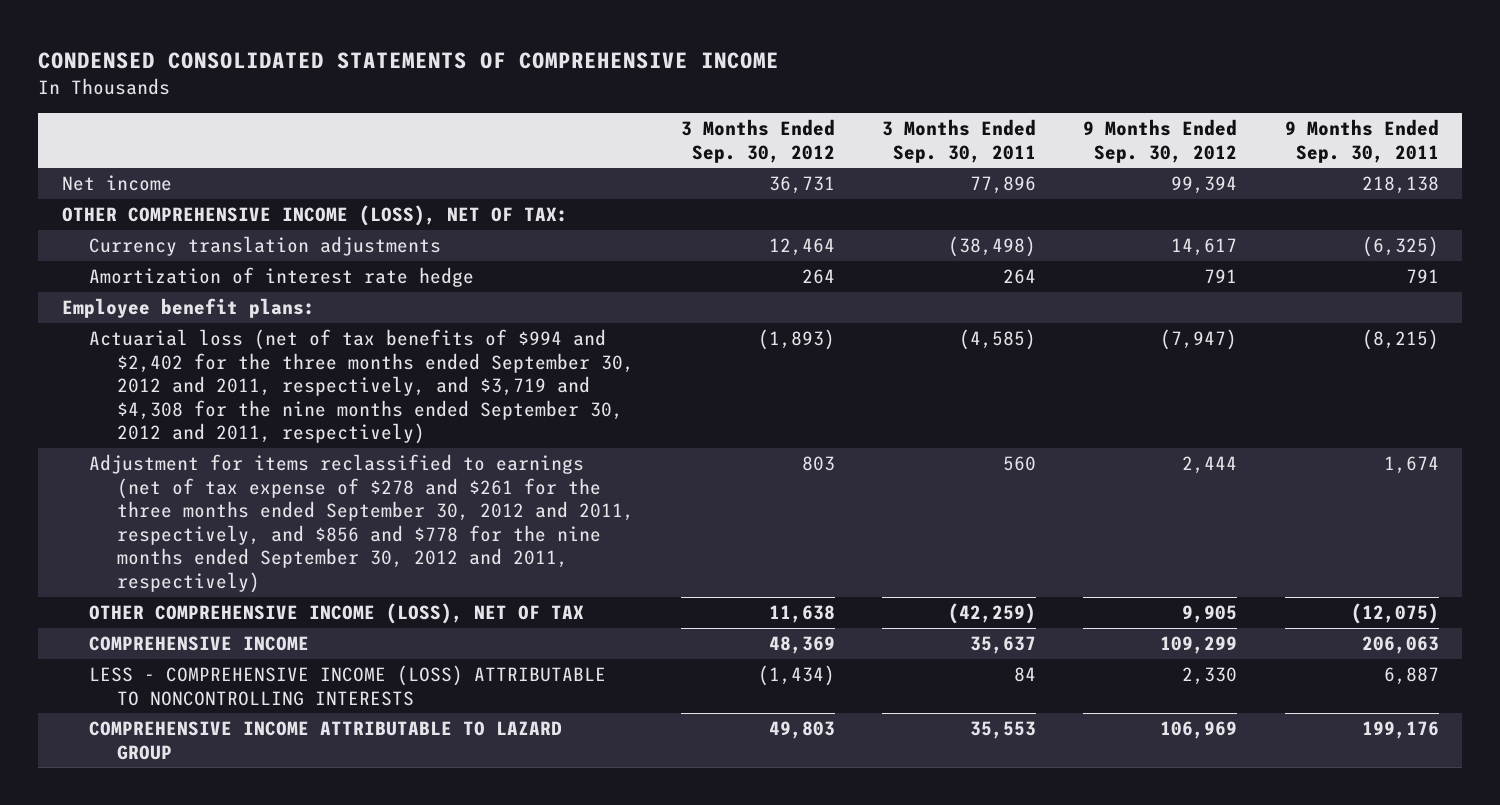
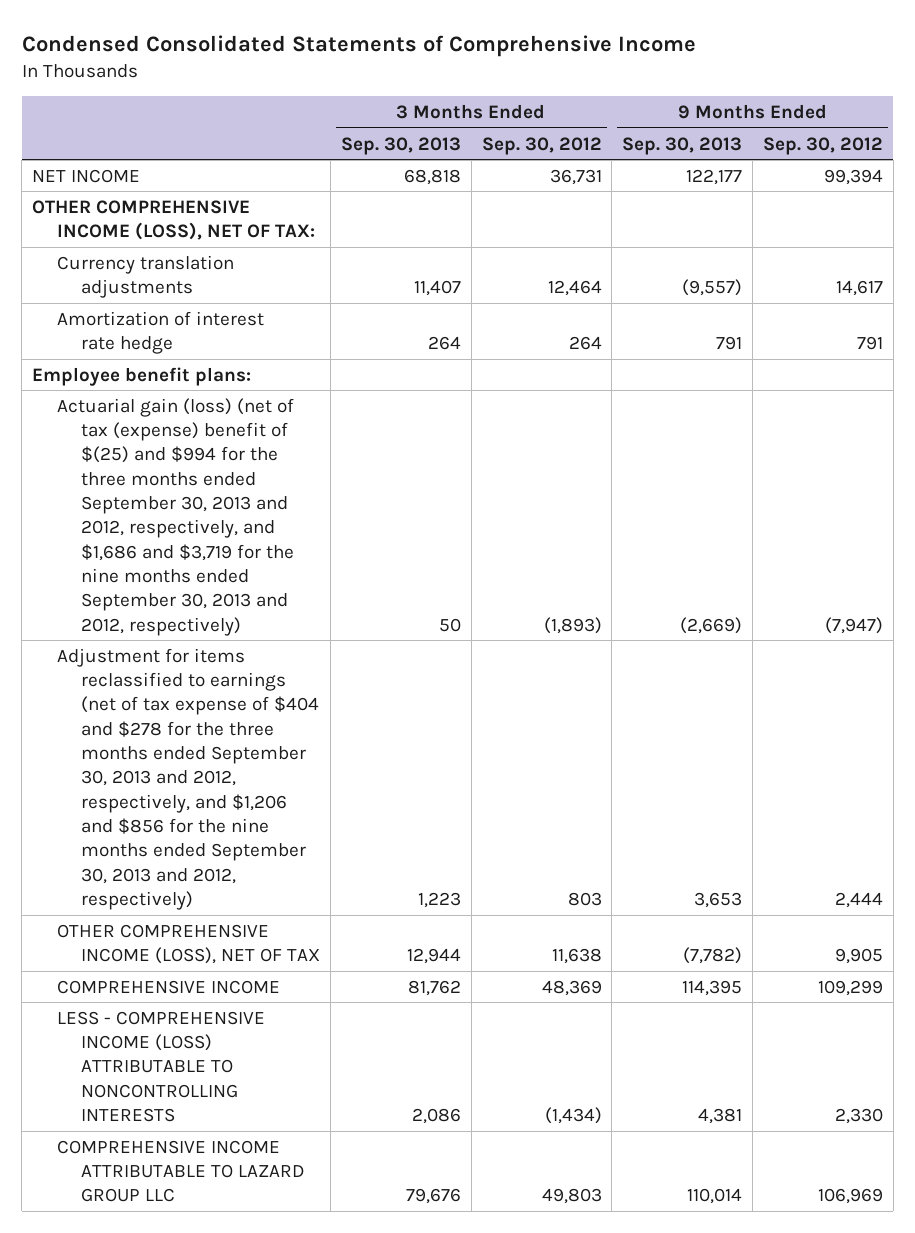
- CONDENSED CONSOLIDATED STATEMENTS OF COMPREHENSIVE INCOME
+ Condensed Consolidated Statements of Comprehensive Income
- | 3 Months Ended Sep. 30, 2012 | 3 Months Ended Sep. 30, 2011 | 9 Months Ended Sep. 30, 2012 | 9 Months Ended Sep. 30, 2011
+ | 3 Months Ended Sep. 30, 2013 | 3 Months Ended Sep. 30, 2012 | 9 Months Ended Sep. 30, 2013 | 9 Months Ended Sep. 30, 2012
- Net income | 36,731 | 77,896 | 99,394 | 218,138
+ NET INCOME | 68,818 | 36,731 | 122,177 | 99,394
- Actuarial loss (net of tax benefits of $994 and $2,402 for the three months ended September 30, 2012 and 2011, respectively, and $3,719 and $4,308 for the nine months ended September 30, 2012 and 2011, respectively) | (1,893) | (4,585) | (7,947) | (8,215)
- Adjustment for items reclassified to earnings (net of tax expense of $278 and $261 for the three months ended September 30, 2012 and 2011, respectively, and $856 and $778 for the nine months ended September 30, 2012 and 2011, respectively) | 803 | 560 | 2,444 | 1,674
+ Actuarial gain (loss) (net of tax (expense) benefit of $(25) and $994 for the three months ended September 30, 2013 and 2012, respectively, and $1,686 and $3,719 for the nine months ended September 30, 2013 and 2012, respectively) | 50 | (1,893) | (2,669) | (7,947)
+ Adjustment for items reclassified to earnings (net of tax expense of $404 and $278 for the three months ended September 30, 2013 and 2012, respectively, and $1,206 and $856 for the nine months ended September 30, 2013 and 2012, respectively) | 1,223 | 803 | 3,653 | 2,444
- COMPREHENSIVE INCOME ATTRIBUTABLE TO LAZARD GROUP | 49,803 | 35,553 | 106,969 | 199,176
+ COMPREHENSIVE INCOME ATTRIBUTABLE TO LAZARD GROUP LLC | 79,676 | 49,803 | 110,014 | 106,969

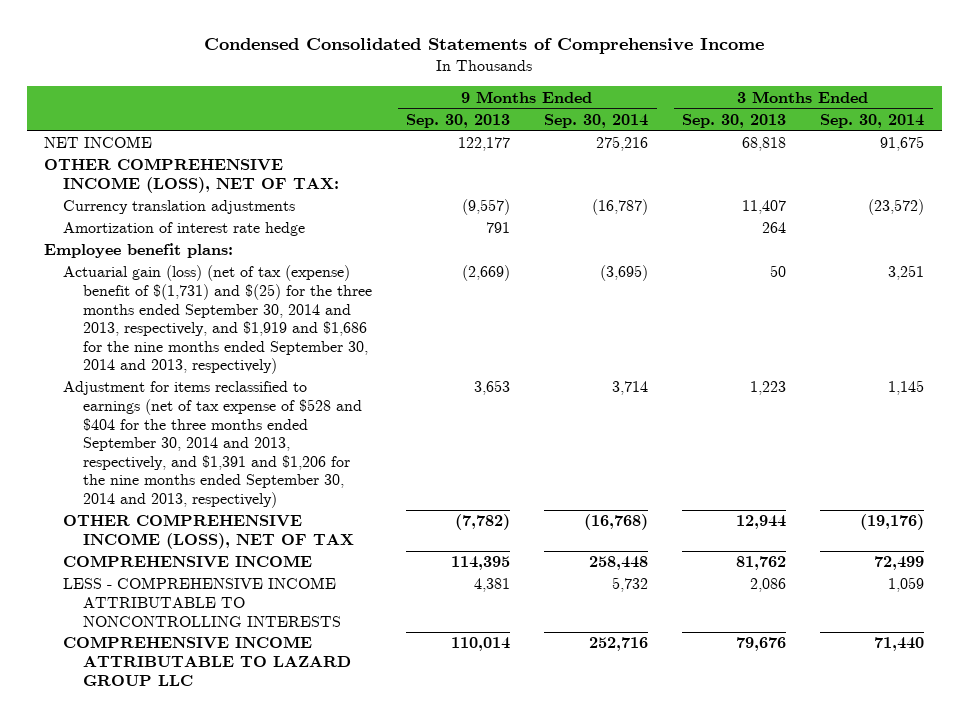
- | 3 Months Ended Sep. 30, 2013 | 3 Months Ended Sep. 30, 2012 | 9 Months Ended Sep. 30, 2013 | 9 Months Ended Sep. 30, 2012
+ | 9 Months Ended Sep. 30, 2013 | 9 Months Ended Sep. 30, 2014 | 3 Months Ended Sep. 30, 2013 | 3 Months Ended Sep. 30, 2014
- Actuarial gain (loss) (net of tax (expense) benefit of $(25) and $994 for the three months ended September 30, 2013 and 2012, respectively, and $1,686 and $3,719 for the nine months ended September 30, 2013 and 2012, respectively) | 50 | (1,893) | (2,669) | (7,947)
- Adjustment for items reclassified to earnings (net of tax expense of $404 and $278 for the three months ended September 30, 2013 and 2012, respectively, and $1,206 and $856 for the nine months ended September 30, 2013 and 2012, respectively) | 1,223 | 803 | 3,653 | 2,444
+ Actuarial gain (loss) (net of tax (expense) benefit of $(1,731) and $(25) for the three months ended September 30, 2014 and 2013, respectively, and $1,919 and $1,686 for the nine months ended September 30, 2014 and 2013, respectively) | (2,669) | (3,695) | 50 | 3,251
+ Adjustment for items reclassified to earnings (net of tax expense of $528 and $404 for the three months ended September 30, 2014 and 2013, respectively, and $1,391 and $1,206 for the nine months ended September 30, 2014 and 2013, respectively) | 3,653 | 3,714 | 1,223 | 1,145
- LESS - COMPREHENSIVE INCOME (LOSS) ATTRIBUTABLE TO NONCONTROLLING INTERESTS | 2,086 | (1,434) | 4,381 | 2,330
+ LESS - COMPREHENSIVE INCOME ATTRIBUTABLE TO NONCONTROLLING INTERESTS | 4,381 | 5,732 | 2,086 | 1,059

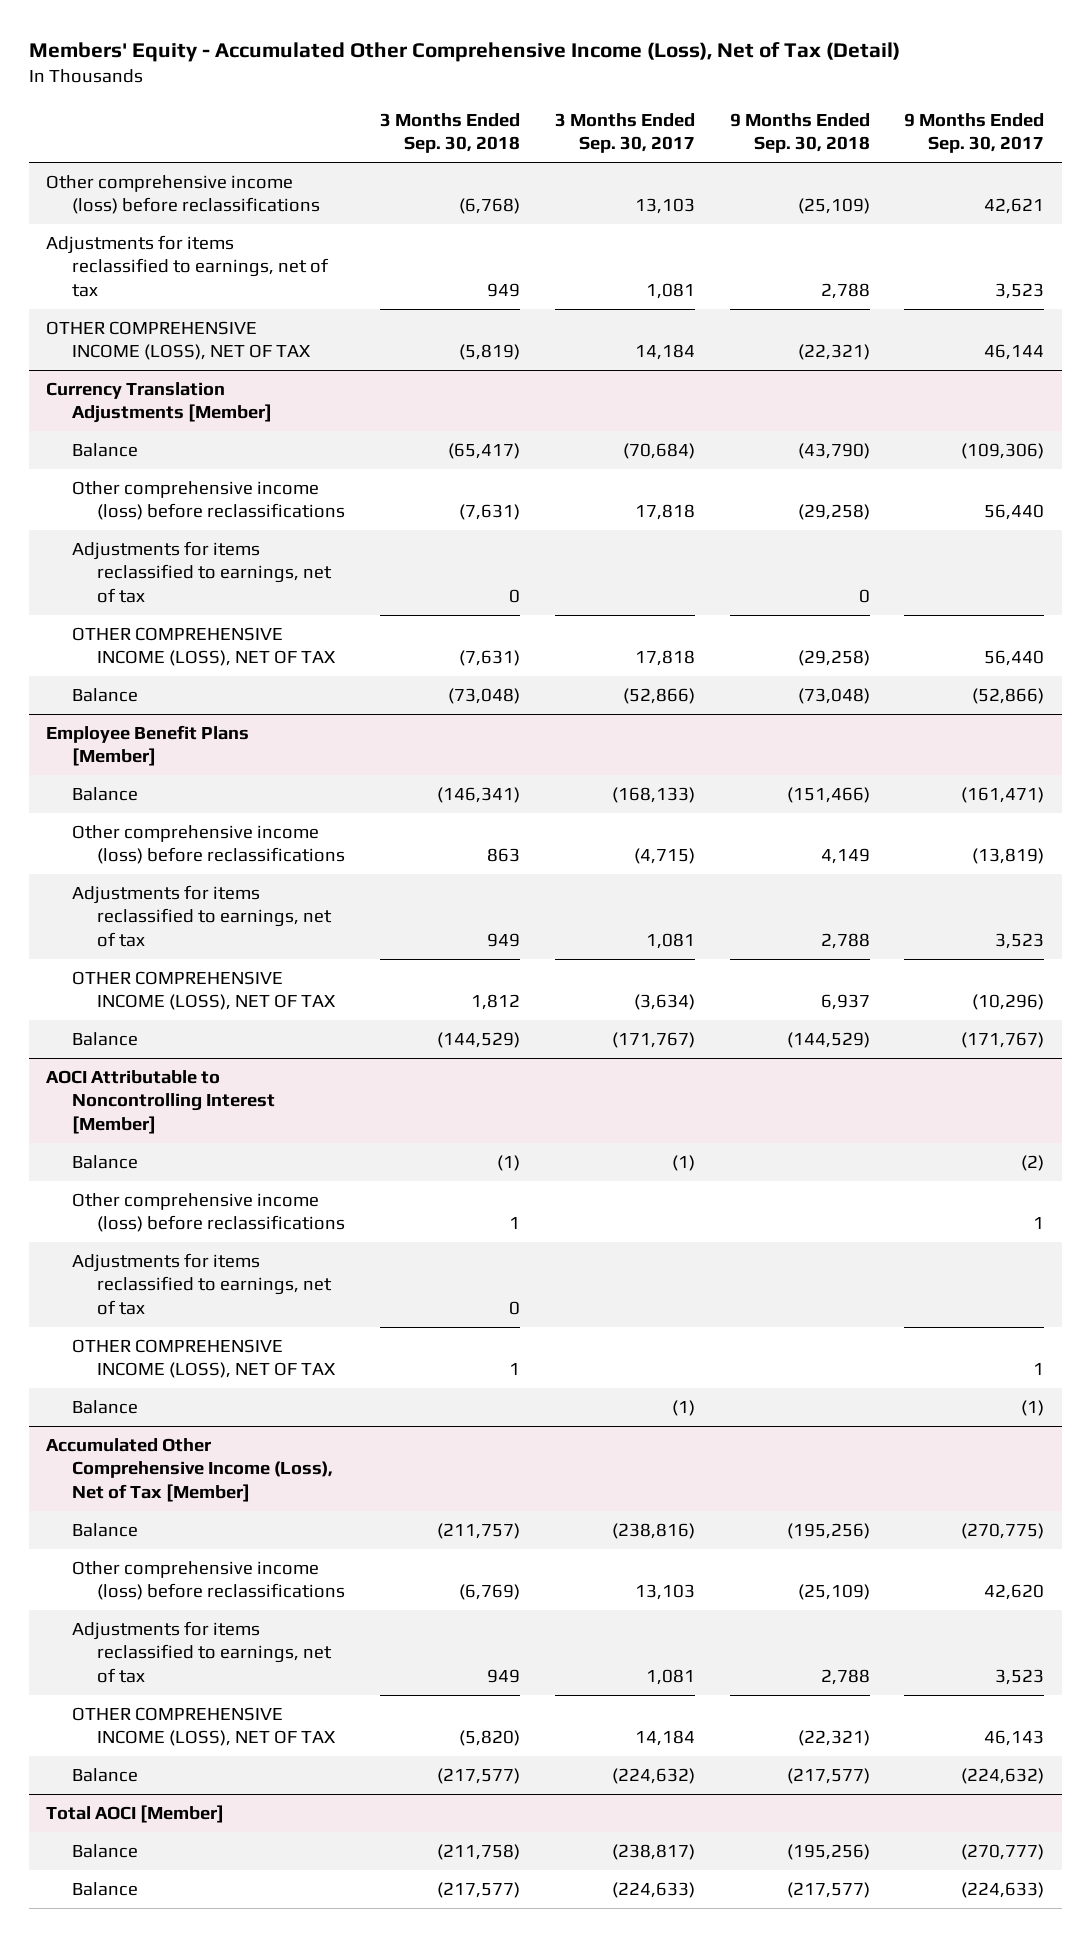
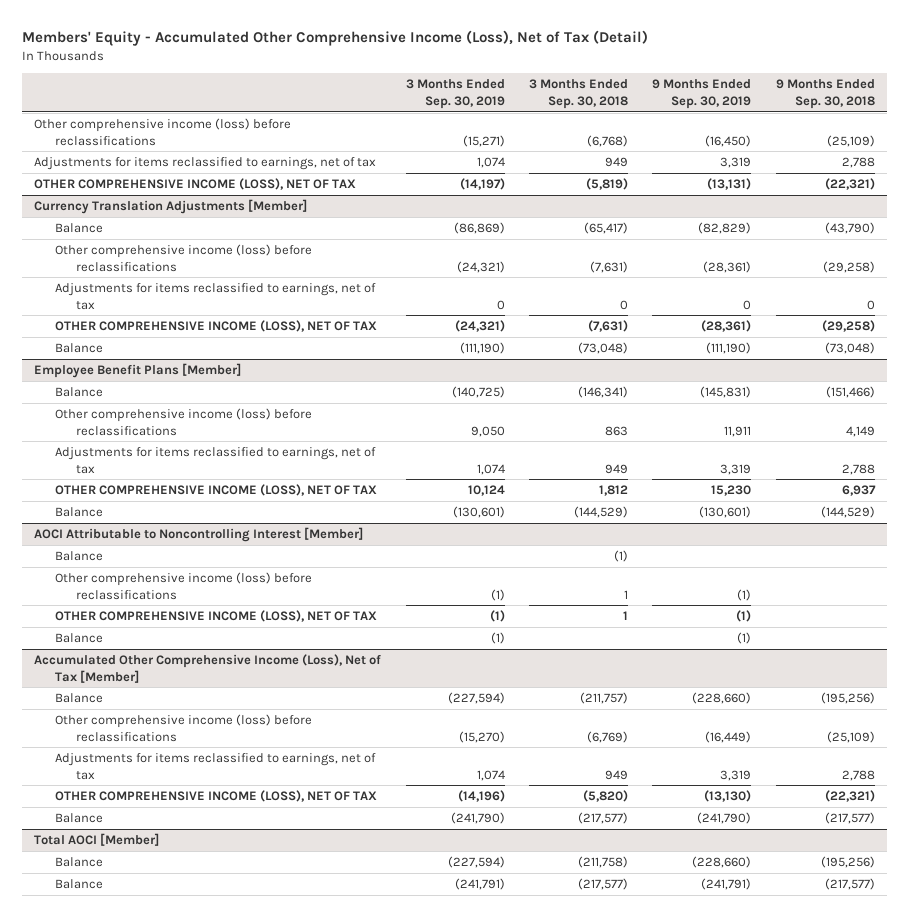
- | 3 Months Ended Sep. 30, 2018 | 3 Months Ended Sep. 30, 2017 | 9 Months Ended Sep. 30, 2018 | 9 Months Ended Sep. 30, 2017
+ | 3 Months Ended Sep. 30, 2019 | 3 Months Ended Sep. 30, 2018 | 9 Months Ended Sep. 30, 2019 | 9 Months Ended Sep. 30, 2018
@ AOCI Attributable to Noncontrolling Interest [Member]
- Adjustments for items reclassified to earnings, net of tax | 0 | | |

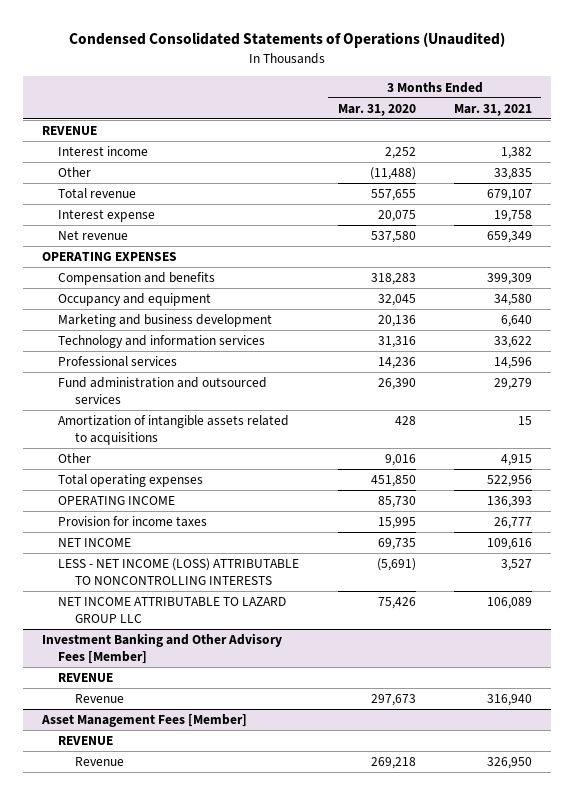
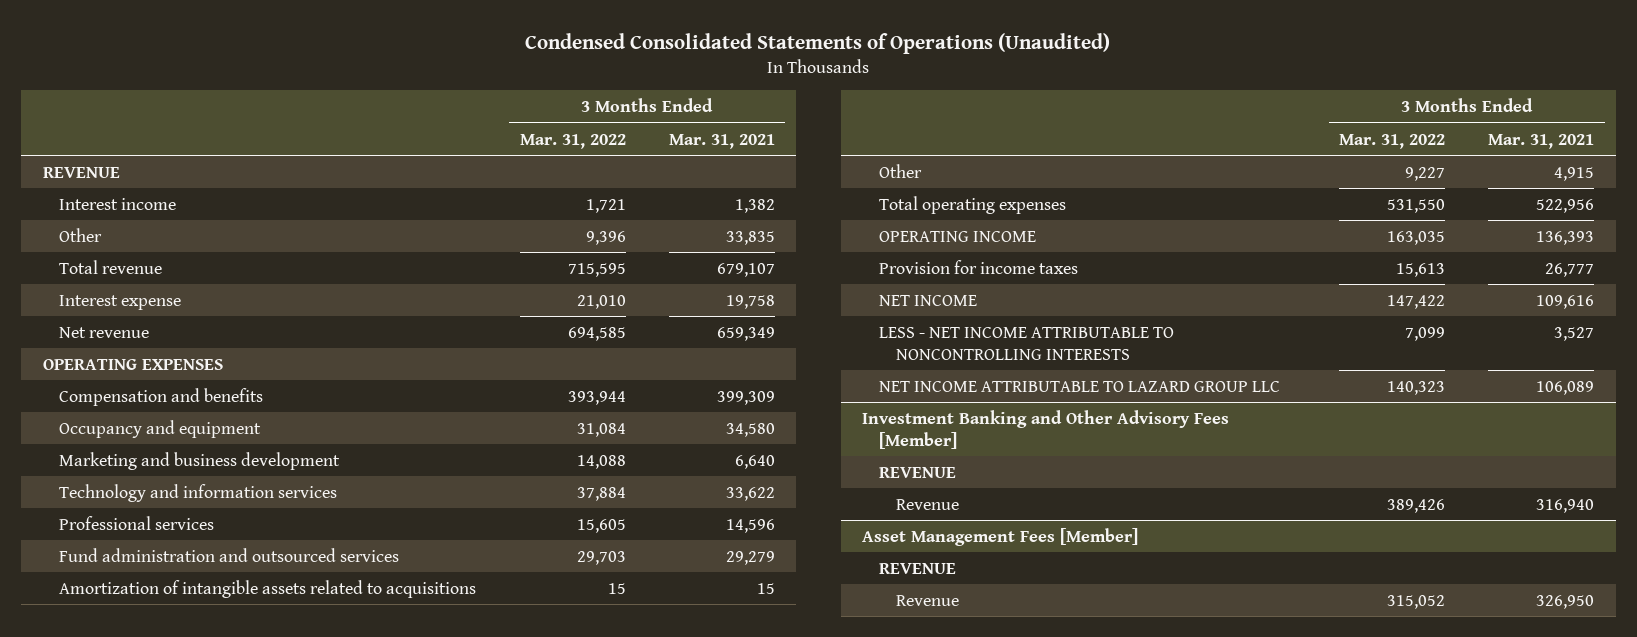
- | 3 Months Ended Mar. 31, 2020 | 3 Months Ended Mar. 31, 2021
+ | 3 Months Ended Mar. 31, 2022 | 3 Months Ended Mar. 31, 2021
- LESS - NET INCOME (LOSS) ATTRIBUTABLE TO NONCONTROLLING INTERESTS | (5,691) | 3,527
+ LESS - NET INCOME ATTRIBUTABLE TO NONCONTROLLING INTERESTS | 7,099 | 3,527

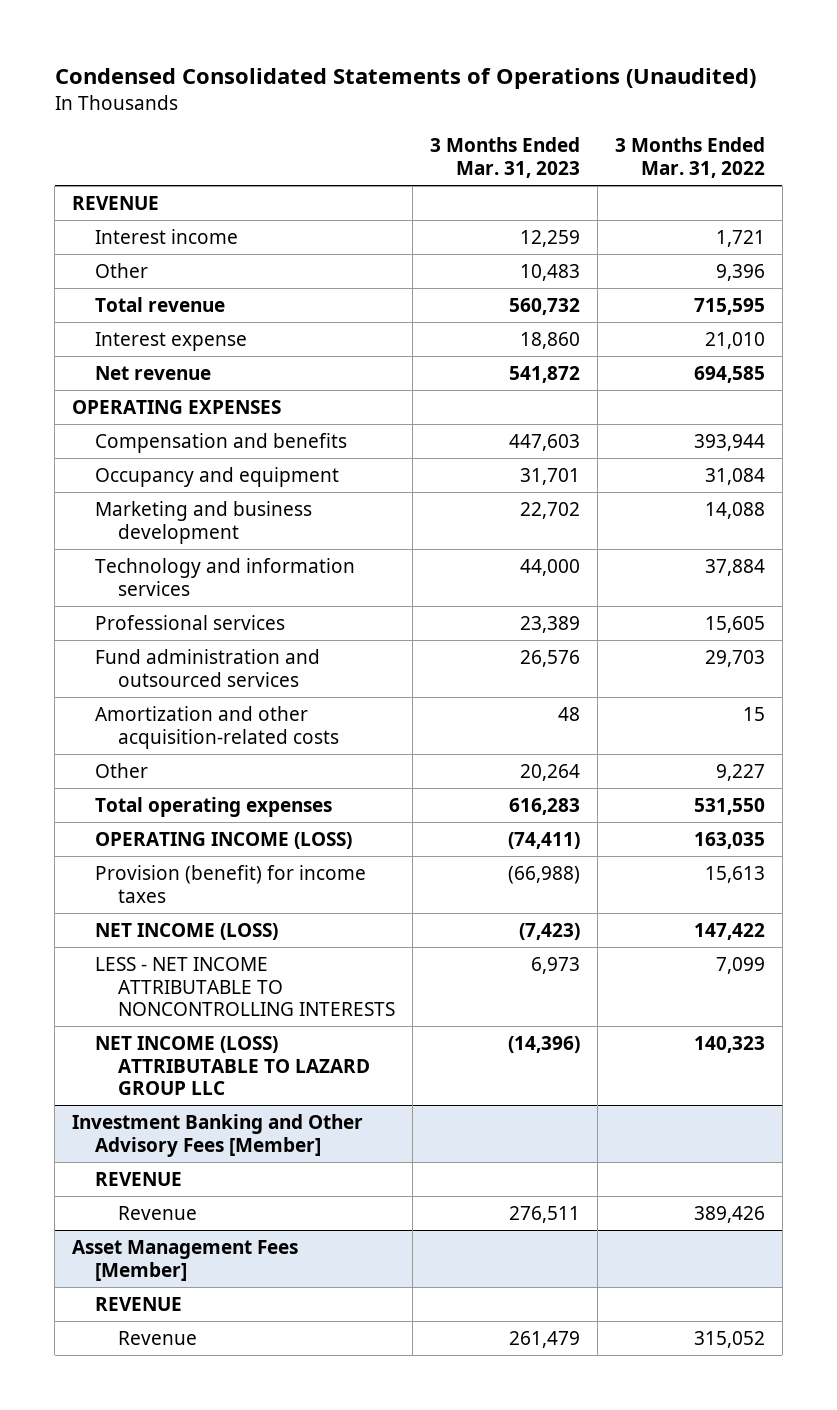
- | 3 Months Ended Mar. 31, 2022 | 3 Months Ended Mar. 31, 2021
+ | 3 Months Ended Mar. 31, 2023 | 3 Months Ended Mar. 31, 2022
- Amortization of intangible assets related to acquisitions | 15 | 15
+ Amortization and other acquisition-related costs | 48 | 15
- OPERATING INCOME | 163,035 | 136,393
- Provision for income taxes | 15,613 | 26,777
- NET INCOME | 147,422 | 109,616
+ OPERATING INCOME (LOSS) | (74,411) | 163,035
+ Provision (benefit) for income taxes | (66,988) | 15,613
+ NET INCOME (LOSS) | (7,423) | 147,422
- NET INCOME ATTRIBUTABLE TO LAZARD GROUP LLC | 140,323 | 106,089
+ NET INCOME (LOSS) ATTRIBUTABLE TO LAZARD GROUP LLC | (14,396) | 140,323

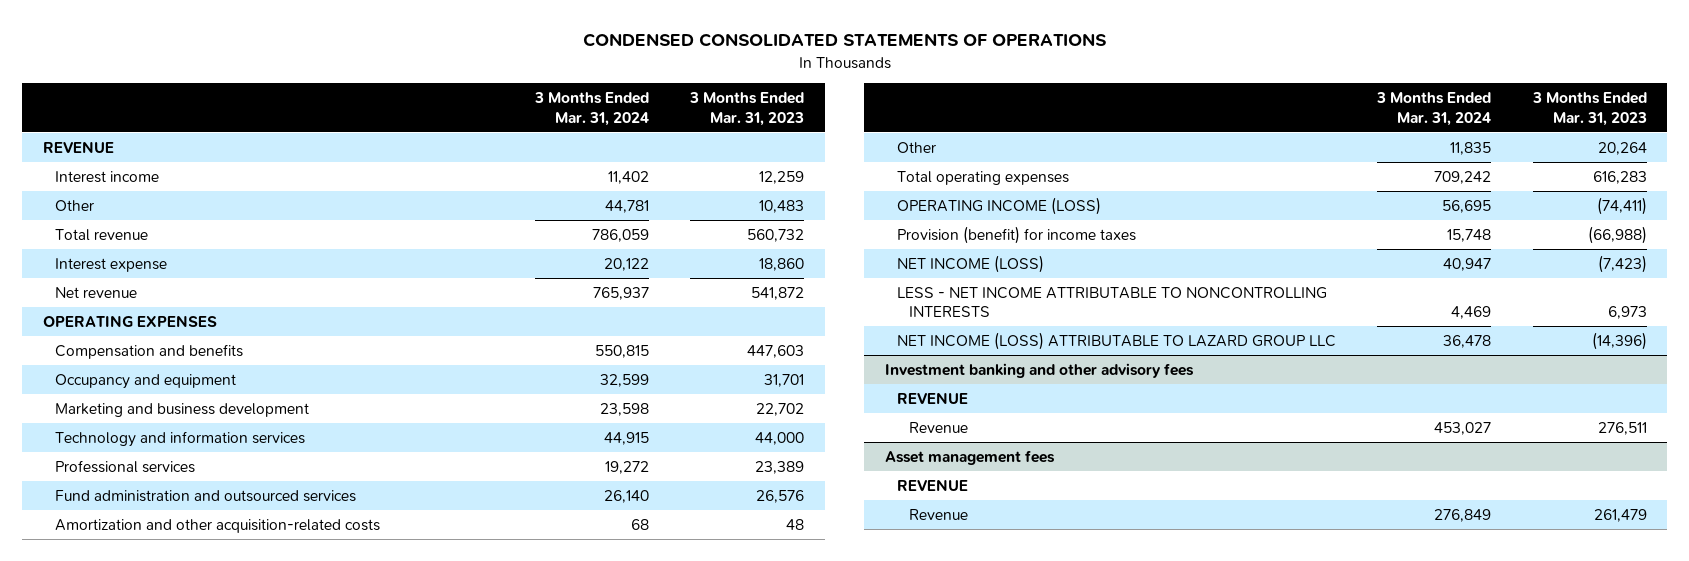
- Condensed Consolidated Statements of Operations (Unaudited)
+ CONDENSED CONSOLIDATED STATEMENTS OF OPERATIONS
- | 3 Months Ended Mar. 31, 2023 | 3 Months Ended Mar. 31, 2022
+ | 3 Months Ended Mar. 31, 2024 | 3 Months Ended Mar. 31, 2023
- Investment Banking and Other Advisory Fees [Member]
+ Investment banking and other advisory fees
- Asset Management Fees [Member]
+ Asset management fees

